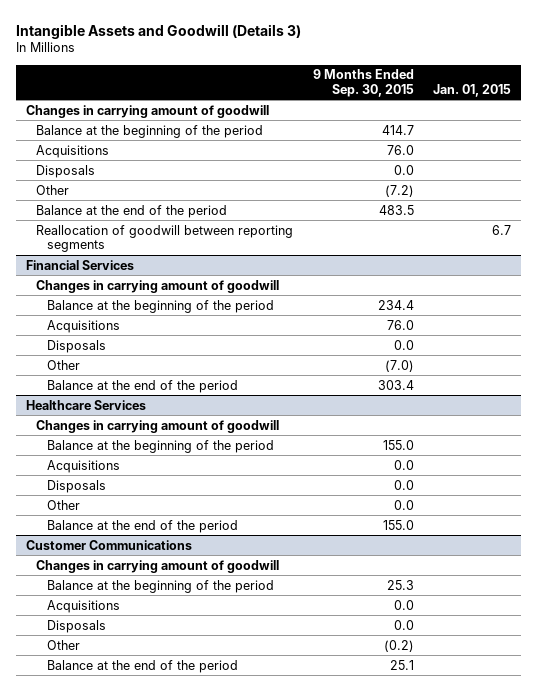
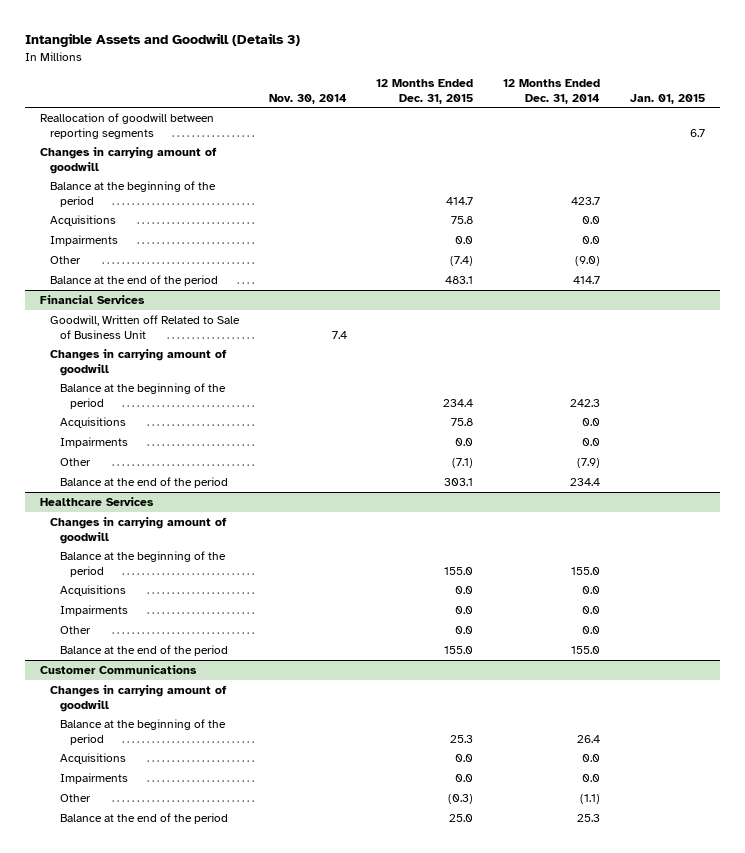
- | 9 Months Ended Sep. 30, 2015 | Jan. 01, 2015
+ | Nov. 30, 2014 | 12 Months Ended Dec. 31, 2015 | 12 Months Ended Dec. 31, 2014 | Jan. 01, 2015
moved up: Reallocation of goodwill between reporting segments | | | | 6.7
- Disposals | 0.0 |
+ Impairments | | 0.0 | 0.0 |
@ Financial Services
+ Goodwill, Written off Related to Sale of Business Unit | 7.4 | | |
- Disposals | 0.0 |
+ Impairments | | 0.0 | 0.0 |
@ Healthcare Services
- Disposals | 0.0 |
+ Impairments | | 0.0 | 0.0 |
@ Customer Communications
- Disposals | 0.0 |
+ Impairments | | 0.0 | 0.0 |

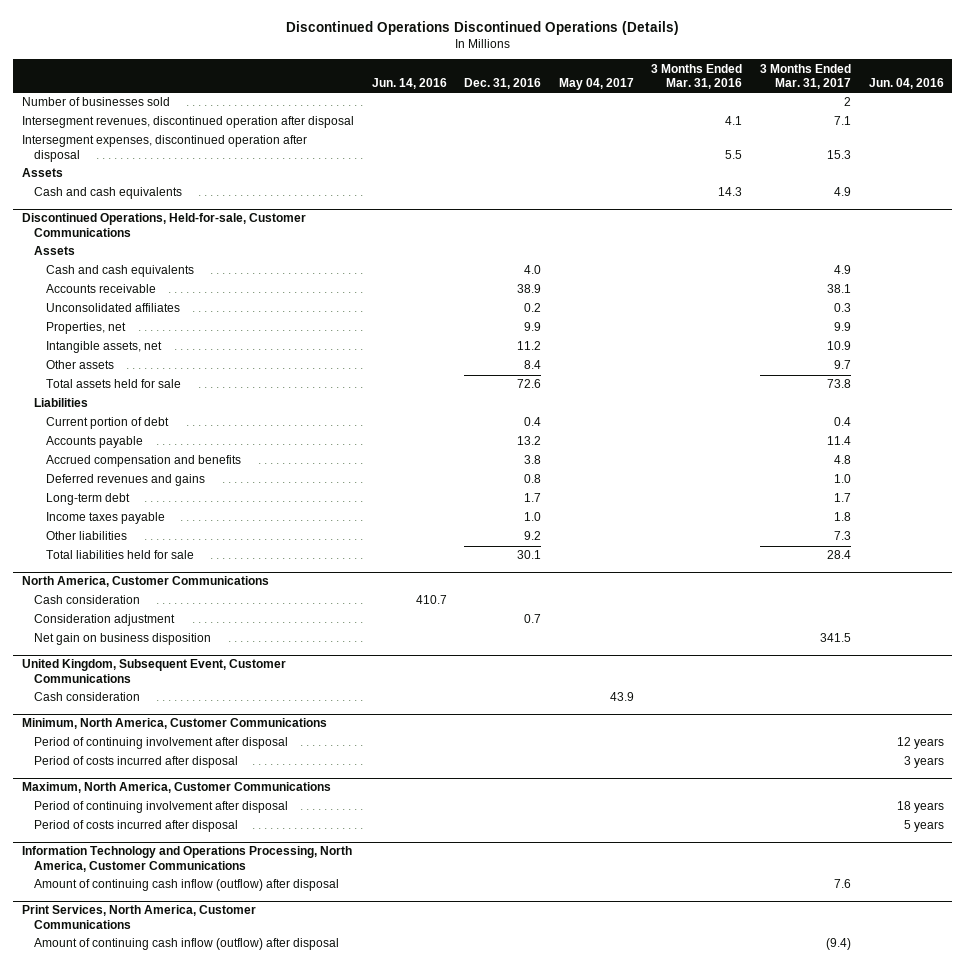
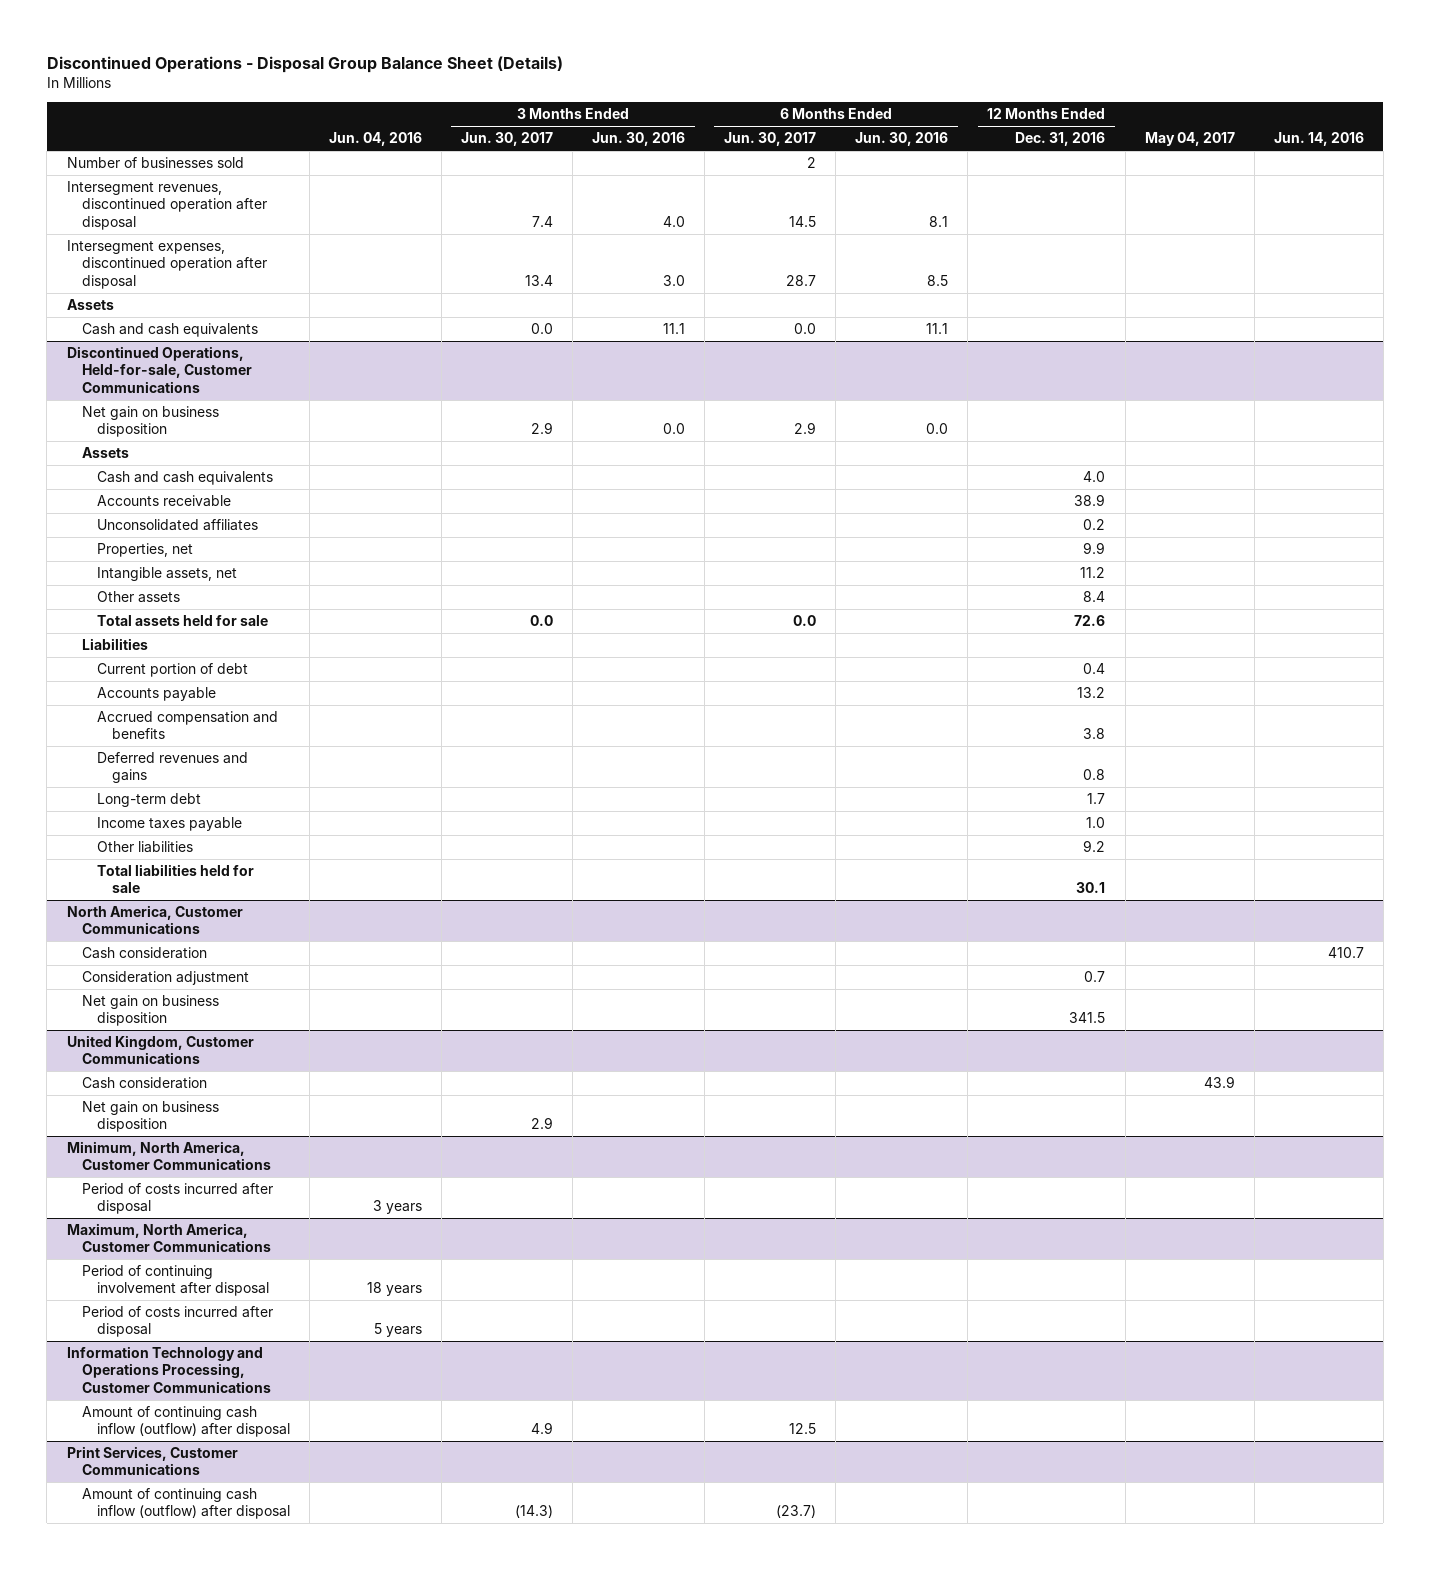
- Discontinued Operations Discontinued Operations (Details)
+ Discontinued Operations - Disposal Group Balance Sheet (Details)
- | Jun. 14, 2016 | Dec. 31, 2016 | May 04, 2017 | 3 Months Ended Mar. 31, 2016 | 3 Months Ended Mar. 31, 2017 | Jun. 04, 2016
+ | Jun. 04, 2016 | 3 Months Ended Jun. 30, 2017 | 3 Months Ended Jun. 30, 2016 | 6 Months Ended Jun. 30, 2017 | 6 Months Ended Jun. 30, 2016 | 12 Months Ended Dec. 31, 2016 | May 04, 2017 | Jun. 14, 2016
@ Discontinued Operations, Held-for-sale, Customer Communications
+ Net gain on business disposition | | 2.9 | 0.0 | 2.9 | 0.0 | | |
- United Kingdom, Subsequent Event, Customer Communications
+ United Kingdom, Customer Communications
+ Net gain on business disposition | | 2.9 | | | | | |
@ Minimum, North America, Customer Communications
- Period of continuing involvement after disposal | | | | | | 12 years
- Information Technology and Operations Processing, North America, Customer Communications
+ Information Technology and Operations Processing, Customer Communications
- Print Services, North America, Customer Communications
+ Print Services, Customer Communications

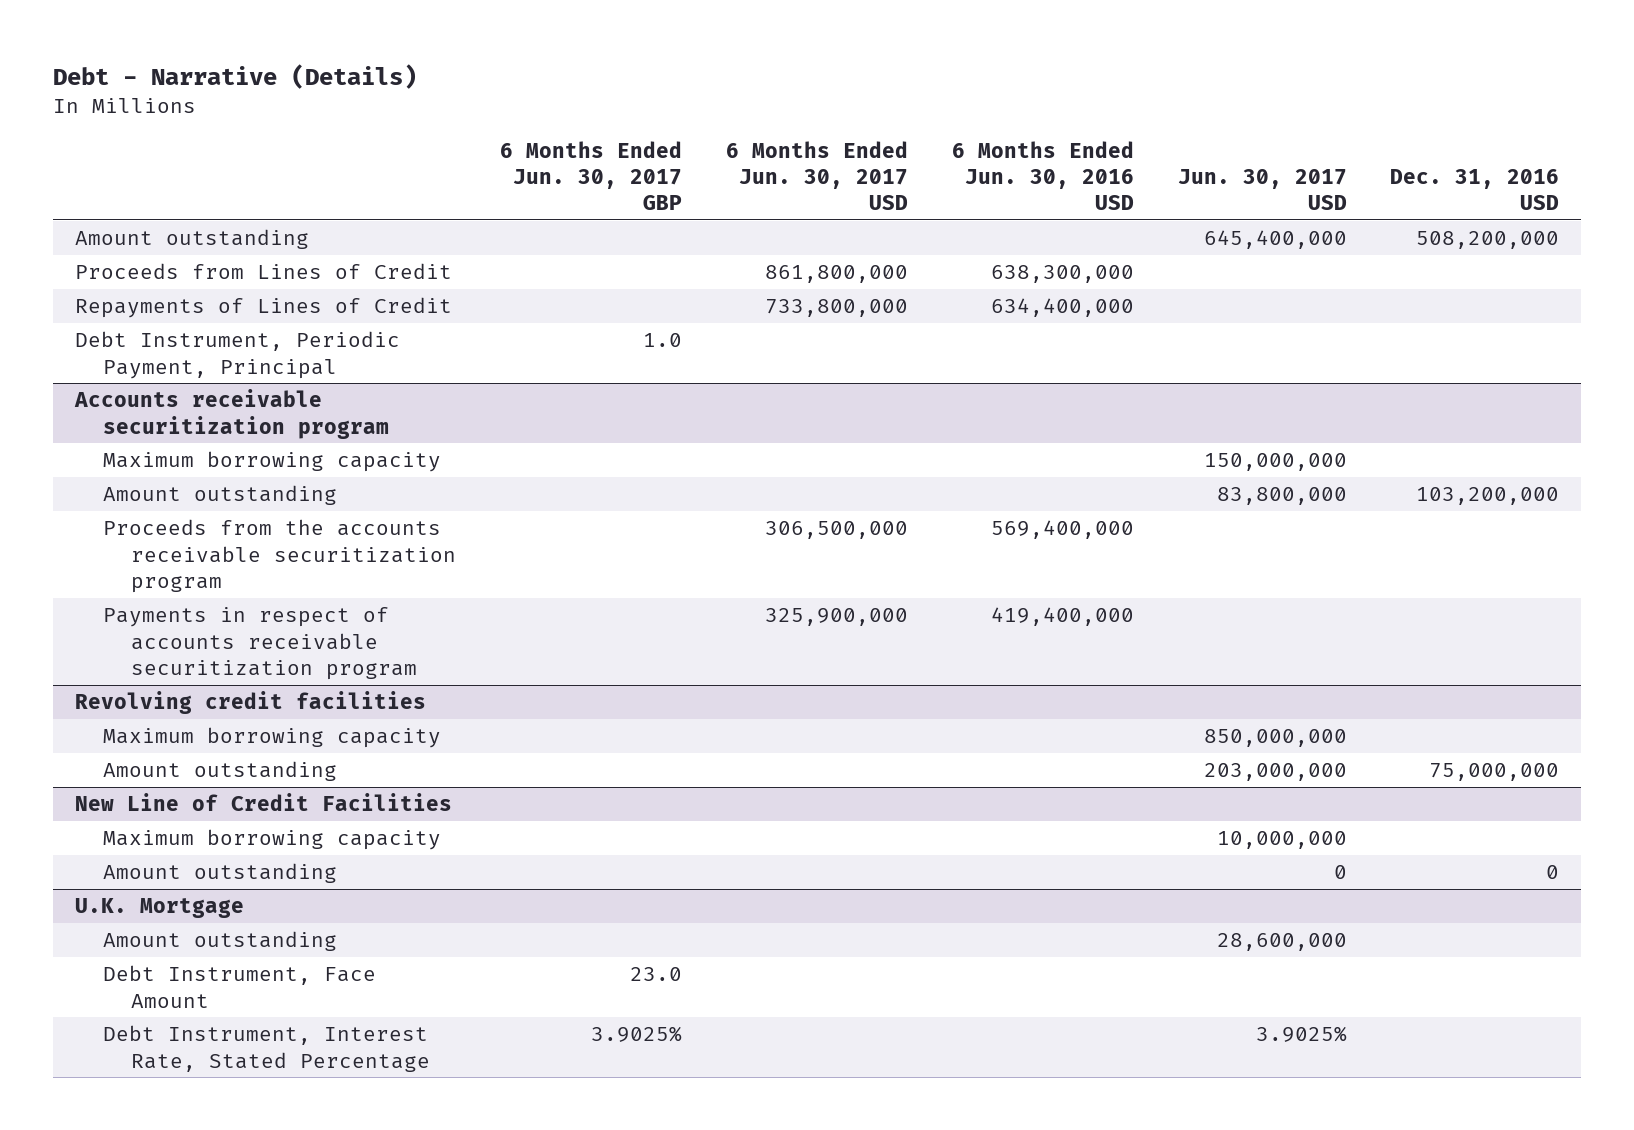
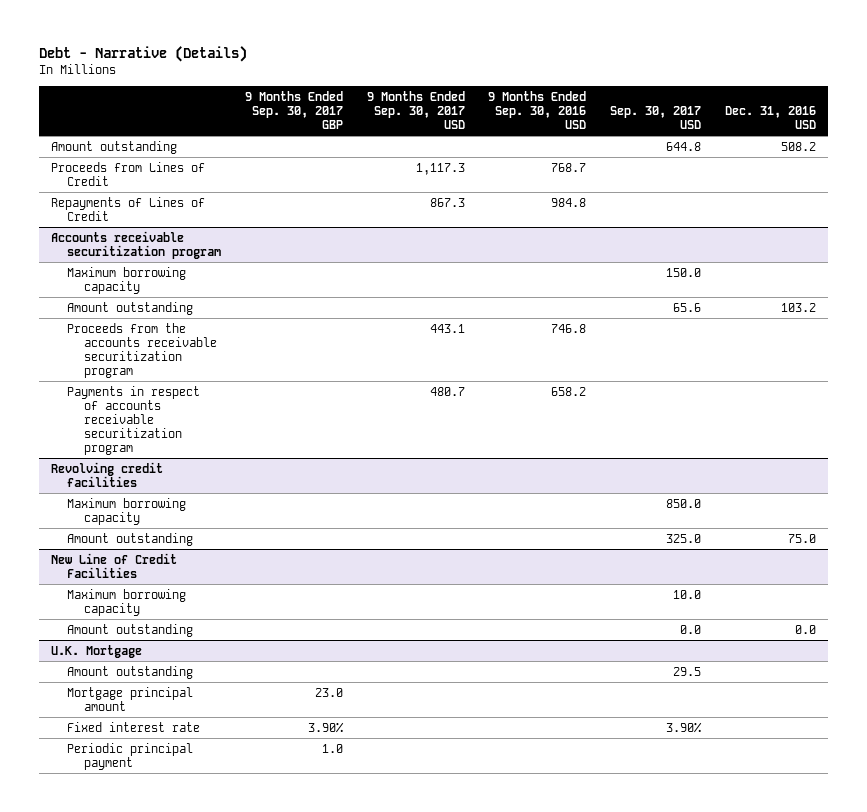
- | 6 Months Ended Jun. 30, 2017 GBP | 6 Months Ended Jun. 30, 2017 USD | 6 Months Ended Jun. 30, 2016 USD | Jun. 30, 2017 USD | Dec. 31, 2016 USD
+ | 9 Months Ended Sep. 30, 2017 GBP | 9 Months Ended Sep. 30, 2017 USD | 9 Months Ended Sep. 30, 2016 USD | Sep. 30, 2017 USD | Dec. 31, 2016 USD
- Amount outstanding | | | | 645,400,000 | 508,200,000
+ Amount outstanding | | | | 644.8 | 508.2
- Debt Instrument, Periodic Payment, Principal | 1.0 | | | |
@ Accounts receivable securitization program
- Amount outstanding | | | | 83,800,000 | 103,200,000
+ Amount outstanding | | | | 65.6 | 103.2
@ Revolving credit facilities
- Amount outstanding | | | | 203,000,000 | 75,000,000
+ Amount outstanding | | | | 325.0 | 75.0
@ New Line of Credit Facilities
- Amount outstanding | | | | 0 | 0
+ Amount outstanding | | | | 0.0 | 0.0
@ U.K. Mortgage
- Debt Instrument, Face Amount | 23.0 | | | |
- Debt Instrument, Interest Rate, Stated Percentage | 3.9025% | | | 3.9025% |
+ Mortgage principal amount | 23.0 | | | |
+ Fixed interest rate | 3.90% | | | 3.90% |
+ Periodic principal payment | 1.0 | | | |

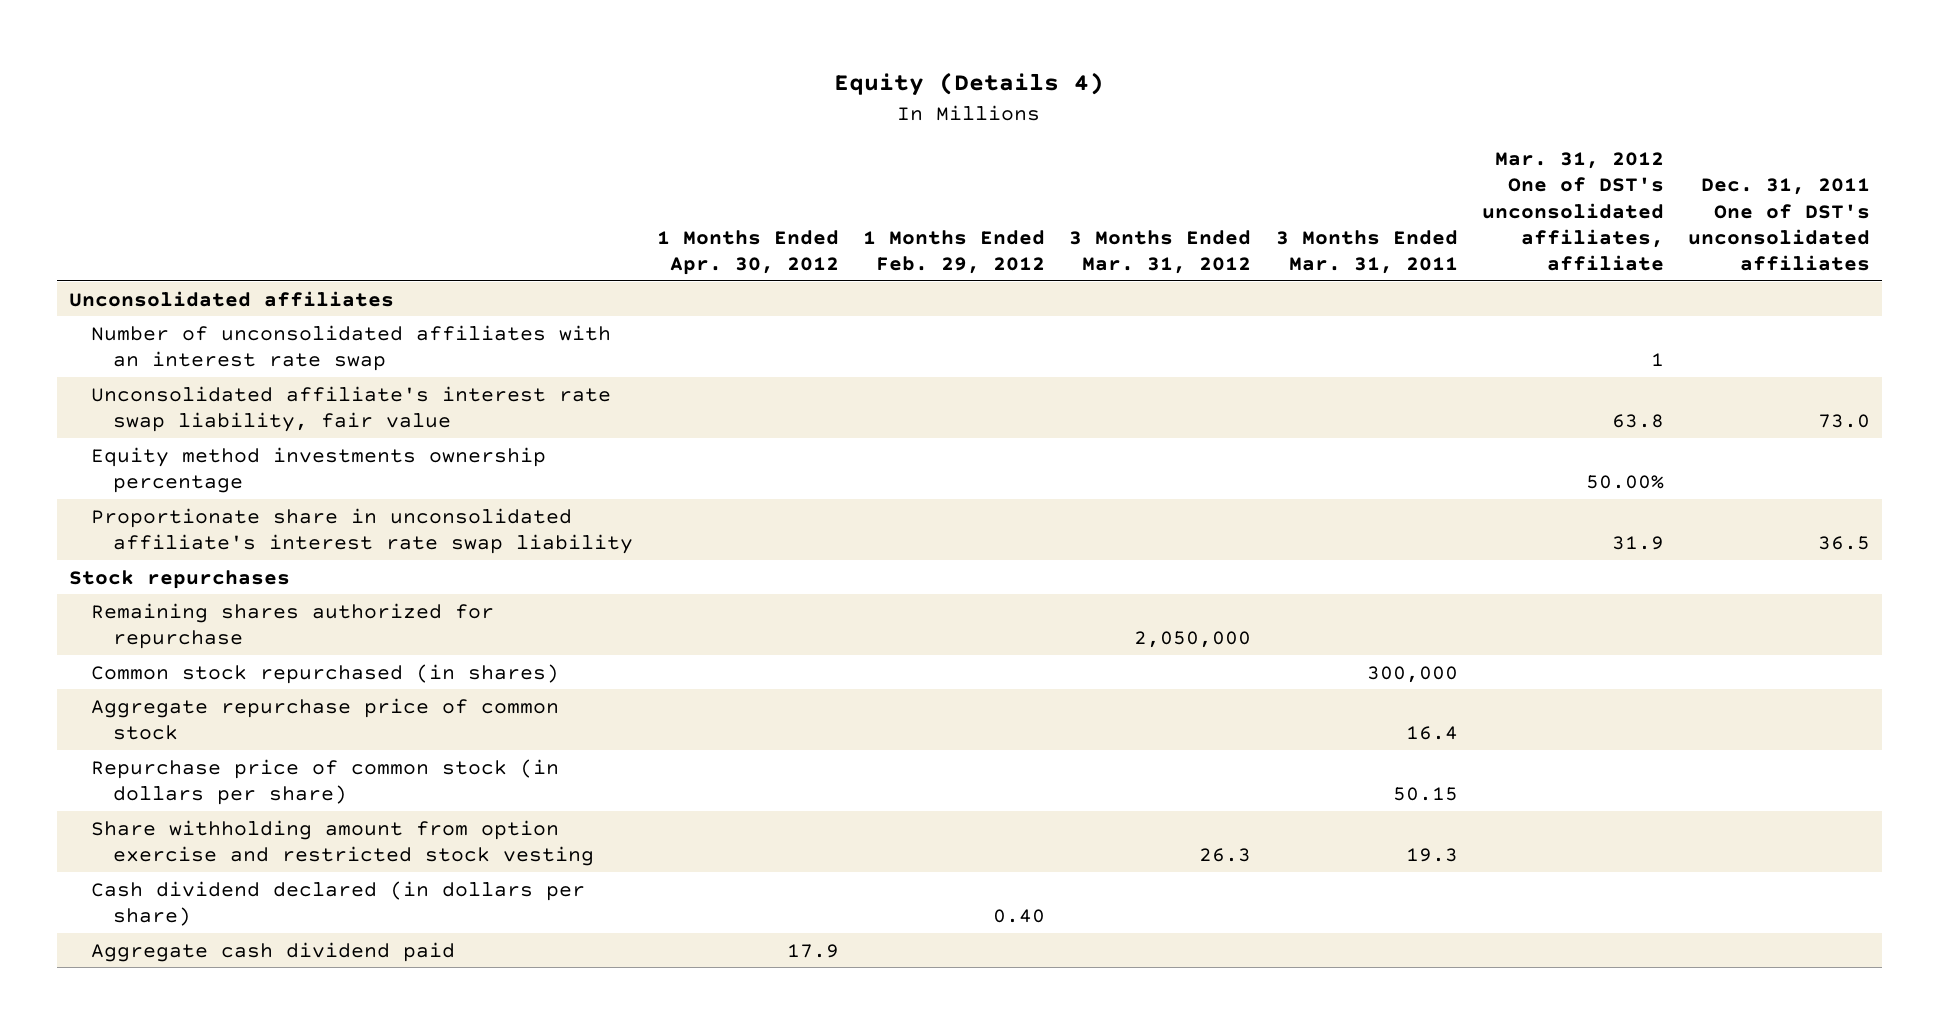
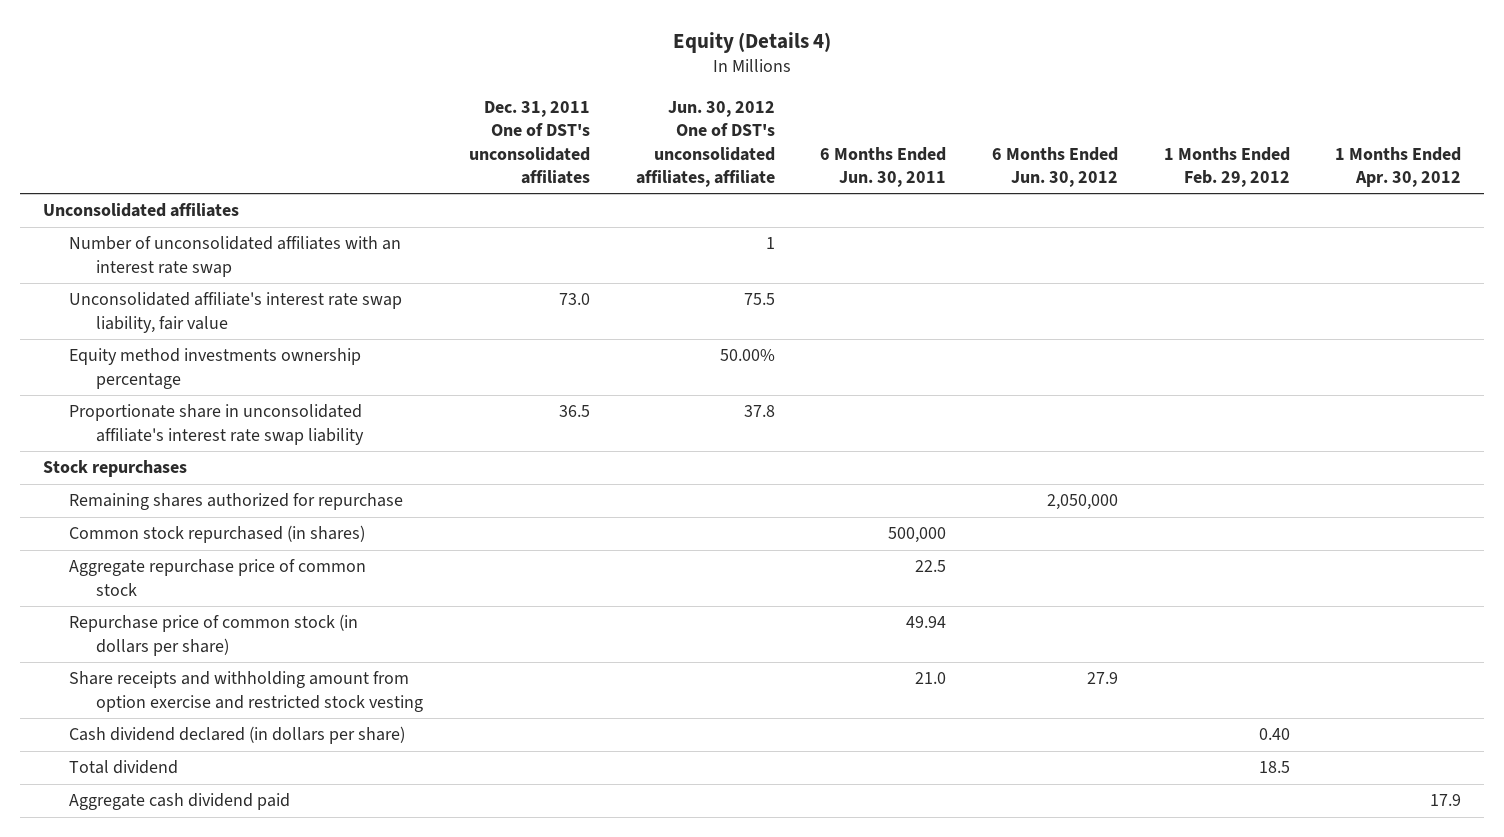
- | 1 Months Ended Apr. 30, 2012 | 1 Months Ended Feb. 29, 2012 | 3 Months Ended Mar. 31, 2012 | 3 Months Ended Mar. 31, 2011 | Mar. 31, 2012 One of DST's unconsolidated affiliates, affiliate | Dec. 31, 2011 One of DST's unconsolidated affiliates
+ | Dec. 31, 2011 One of DST's unconsolidated affiliates | Jun. 30, 2012 One of DST's unconsolidated affiliates, affiliate | 6 Months Ended Jun. 30, 2011 | 6 Months Ended Jun. 30, 2012 | 1 Months Ended Feb. 29, 2012 | 1 Months Ended Apr. 30, 2012
- Share withholding amount from option exercise and restricted stock vesting | | | 26.3 | 19.3 | |
+ Share receipts and withholding amount from option exercise and restricted stock vesting | | | 21.0 | 27.9 | |
+ Total dividend | | | | | 18.5 |

